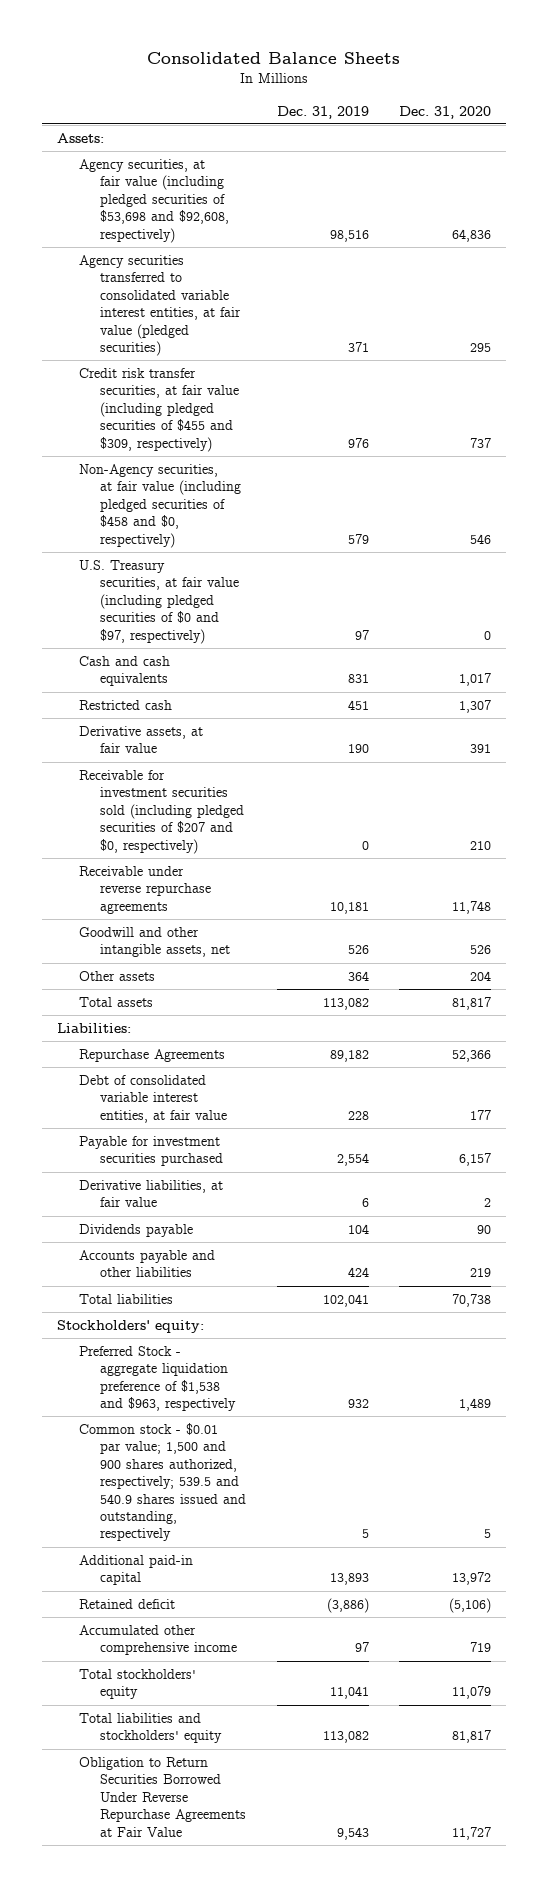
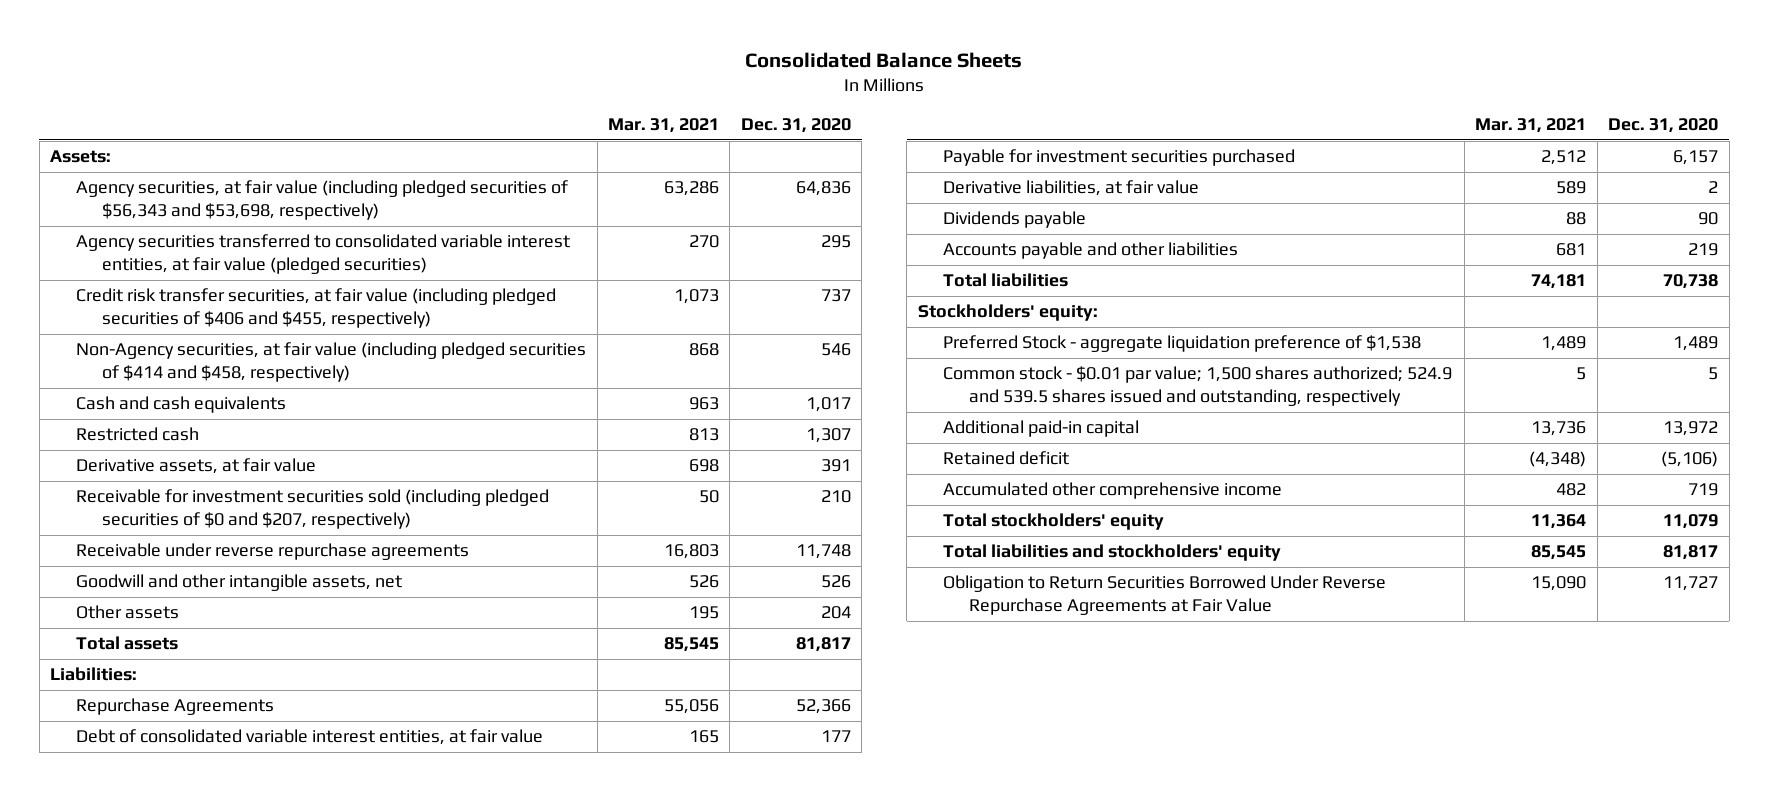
- | Dec. 31, 2019 | Dec. 31, 2020
+ | Mar. 31, 2021 | Dec. 31, 2020
- Agency securities, at fair value (including pledged securities of $53,698 and $92,608, respectively) | 98,516 | 64,836
+ Agency securities, at fair value (including pledged securities of $56,343 and $53,698, respectively) | 63,286 | 64,836
- Credit risk transfer securities, at fair value (including pledged securities of $455 and $309, respectively) | 976 | 737
- Non-Agency securities, at fair value (including pledged securities of $458 and $0, respectively) | 579 | 546
- U.S. Treasury securities, at fair value (including pledged securities of $0 and $97, respectively) | 97 | 0
+ Credit risk transfer securities, at fair value (including pledged securities of $406 and $455, respectively) | 1,073 | 737
+ Non-Agency securities, at fair value (including pledged securities of $414 and $458, respectively) | 868 | 546
- Receivable for investment securities sold (including pledged securities of $207 and $0, respectively) | 0 | 210
+ Receivable for investment securities sold (including pledged securities of $0 and $207, respectively) | 50 | 210
- Preferred Stock - aggregate liquidation preference of $1,538 and $963, respectively | 932 | 1,489
- Common stock - $0.01 par value; 1,500 and 900 shares authorized, respectively; 539.5 and 540.9 shares issued and outstanding, respectively | 5 | 5
+ Preferred Stock - aggregate liquidation preference of $1,538 | 1,489 | 1,489
+ Common stock - $0.01 par value; 1,500 shares authorized; 524.9 and 539.5 shares issued and outstanding, respectively | 5 | 5

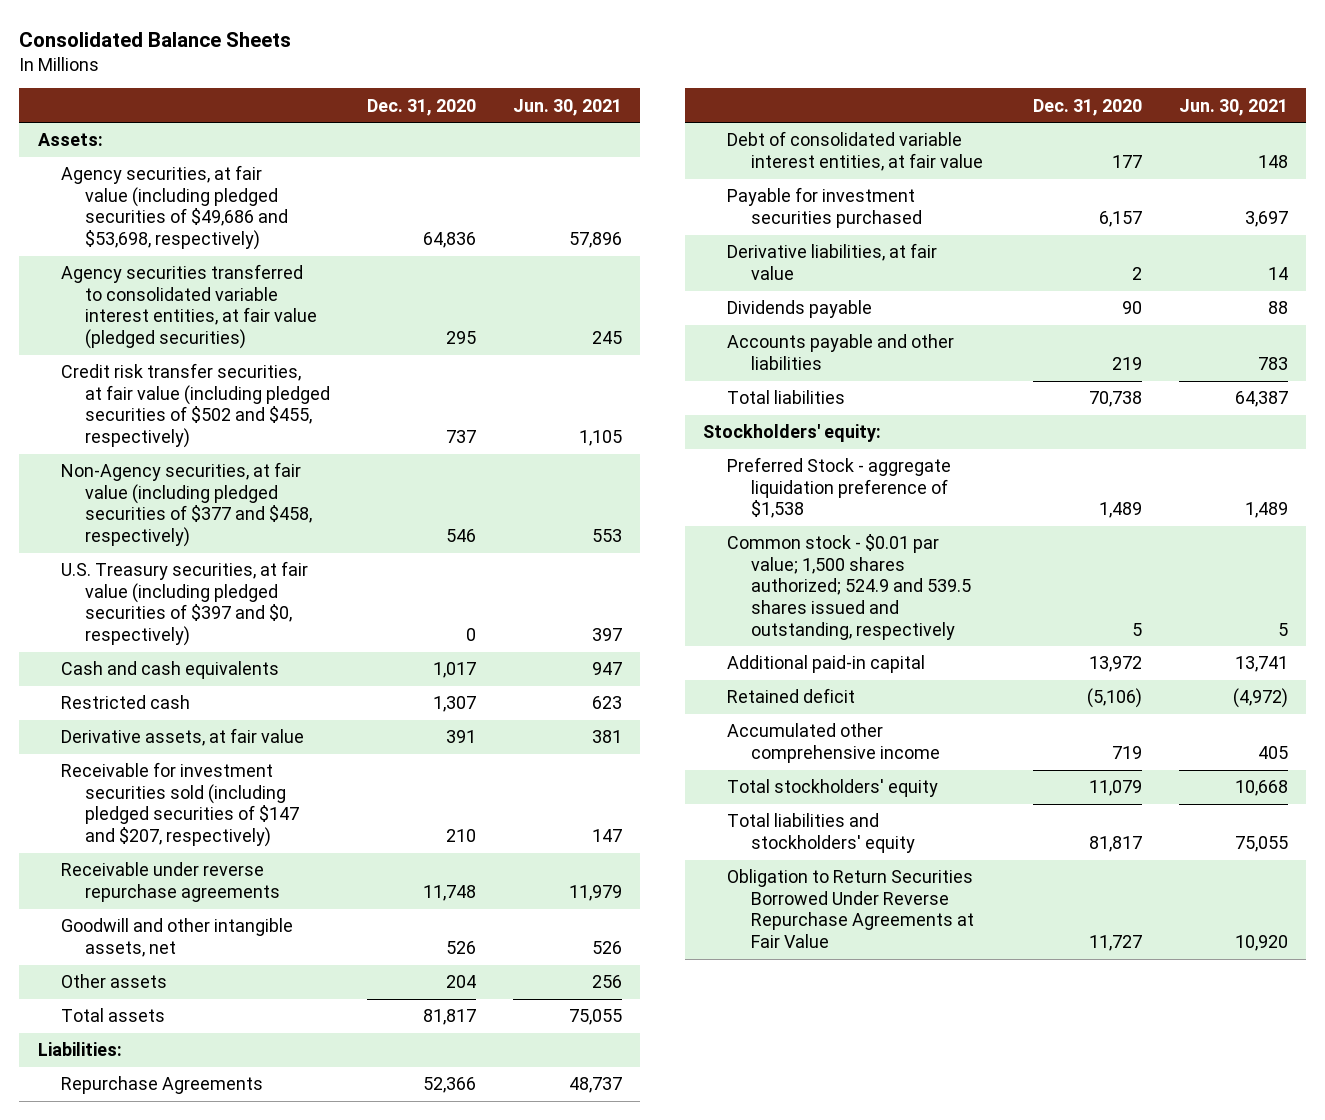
- | Mar. 31, 2021 | Dec. 31, 2020
+ | Dec. 31, 2020 | Jun. 30, 2021
- Agency securities, at fair value (including pledged securities of $56,343 and $53,698, respectively) | 63,286 | 64,836
+ Agency securities, at fair value (including pledged securities of $49,686 and $53,698, respectively) | 64,836 | 57,896
- Credit risk transfer securities, at fair value (including pledged securities of $406 and $455, respectively) | 1,073 | 737
- Non-Agency securities, at fair value (including pledged securities of $414 and $458, respectively) | 868 | 546
+ Credit risk transfer securities, at fair value (including pledged securities of $502 and $455, respectively) | 737 | 1,105
+ Non-Agency securities, at fair value (including pledged securities of $377 and $458, respectively) | 546 | 553
+ U.S. Treasury securities, at fair value (including pledged securities of $397 and $0, respectively) | 0 | 397
- Receivable for investment securities sold (including pledged securities of $0 and $207, respectively) | 50 | 210
+ Receivable for investment securities sold (including pledged securities of $147 and $207, respectively) | 210 | 147

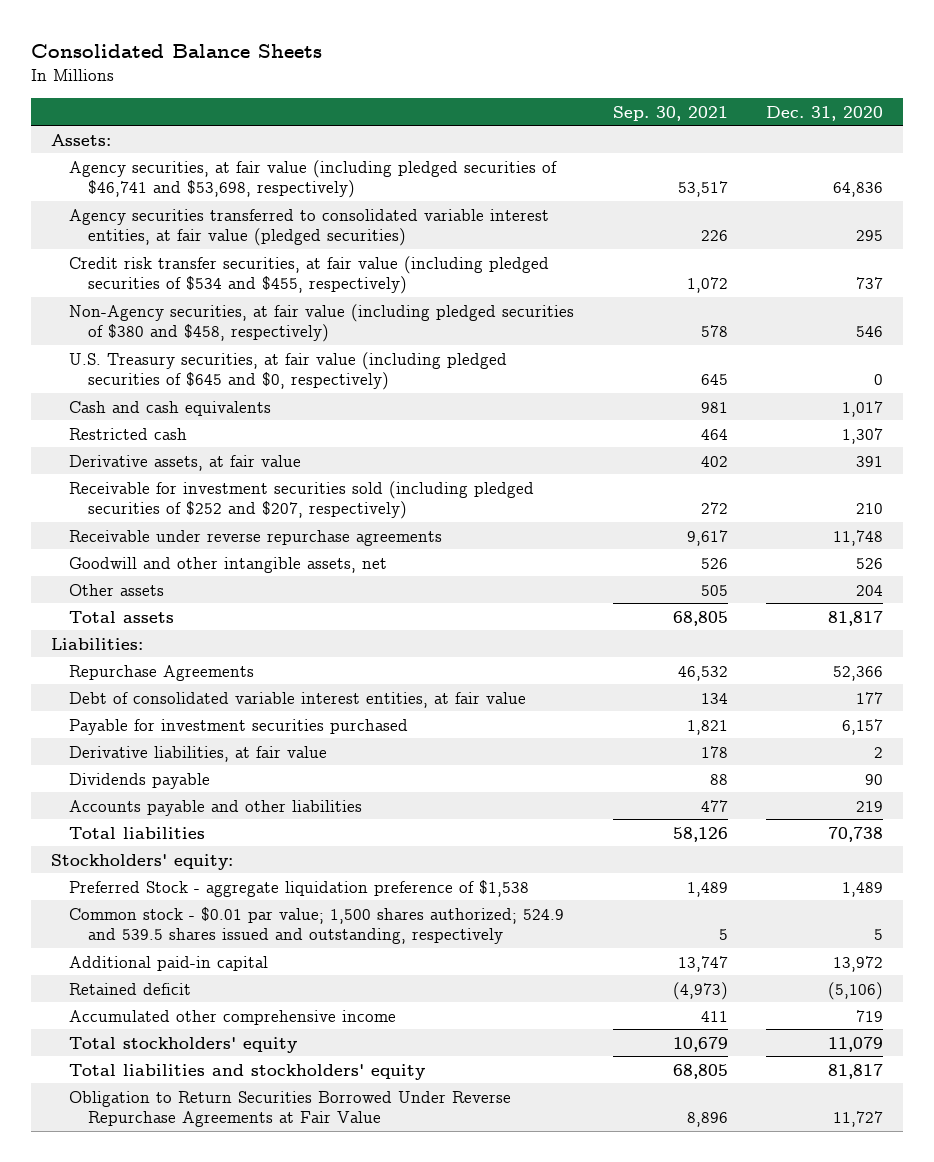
- | Dec. 31, 2020 | Jun. 30, 2021
+ | Sep. 30, 2021 | Dec. 31, 2020
- Agency securities, at fair value (including pledged securities of $49,686 and $53,698, respectively) | 64,836 | 57,896
+ Agency securities, at fair value (including pledged securities of $46,741 and $53,698, respectively) | 53,517 | 64,836
- Credit risk transfer securities, at fair value (including pledged securities of $502 and $455, respectively) | 737 | 1,105
- Non-Agency securities, at fair value (including pledged securities of $377 and $458, respectively) | 546 | 553
- U.S. Treasury securities, at fair value (including pledged securities of $397 and $0, respectively) | 0 | 397
+ Credit risk transfer securities, at fair value (including pledged securities of $534 and $455, respectively) | 1,072 | 737
+ Non-Agency securities, at fair value (including pledged securities of $380 and $458, respectively) | 578 | 546
+ U.S. Treasury securities, at fair value (including pledged securities of $645 and $0, respectively) | 645 | 0
- Receivable for investment securities sold (including pledged securities of $147 and $207, respectively) | 210 | 147
+ Receivable for investment securities sold (including pledged securities of $252 and $207, respectively) | 272 | 210

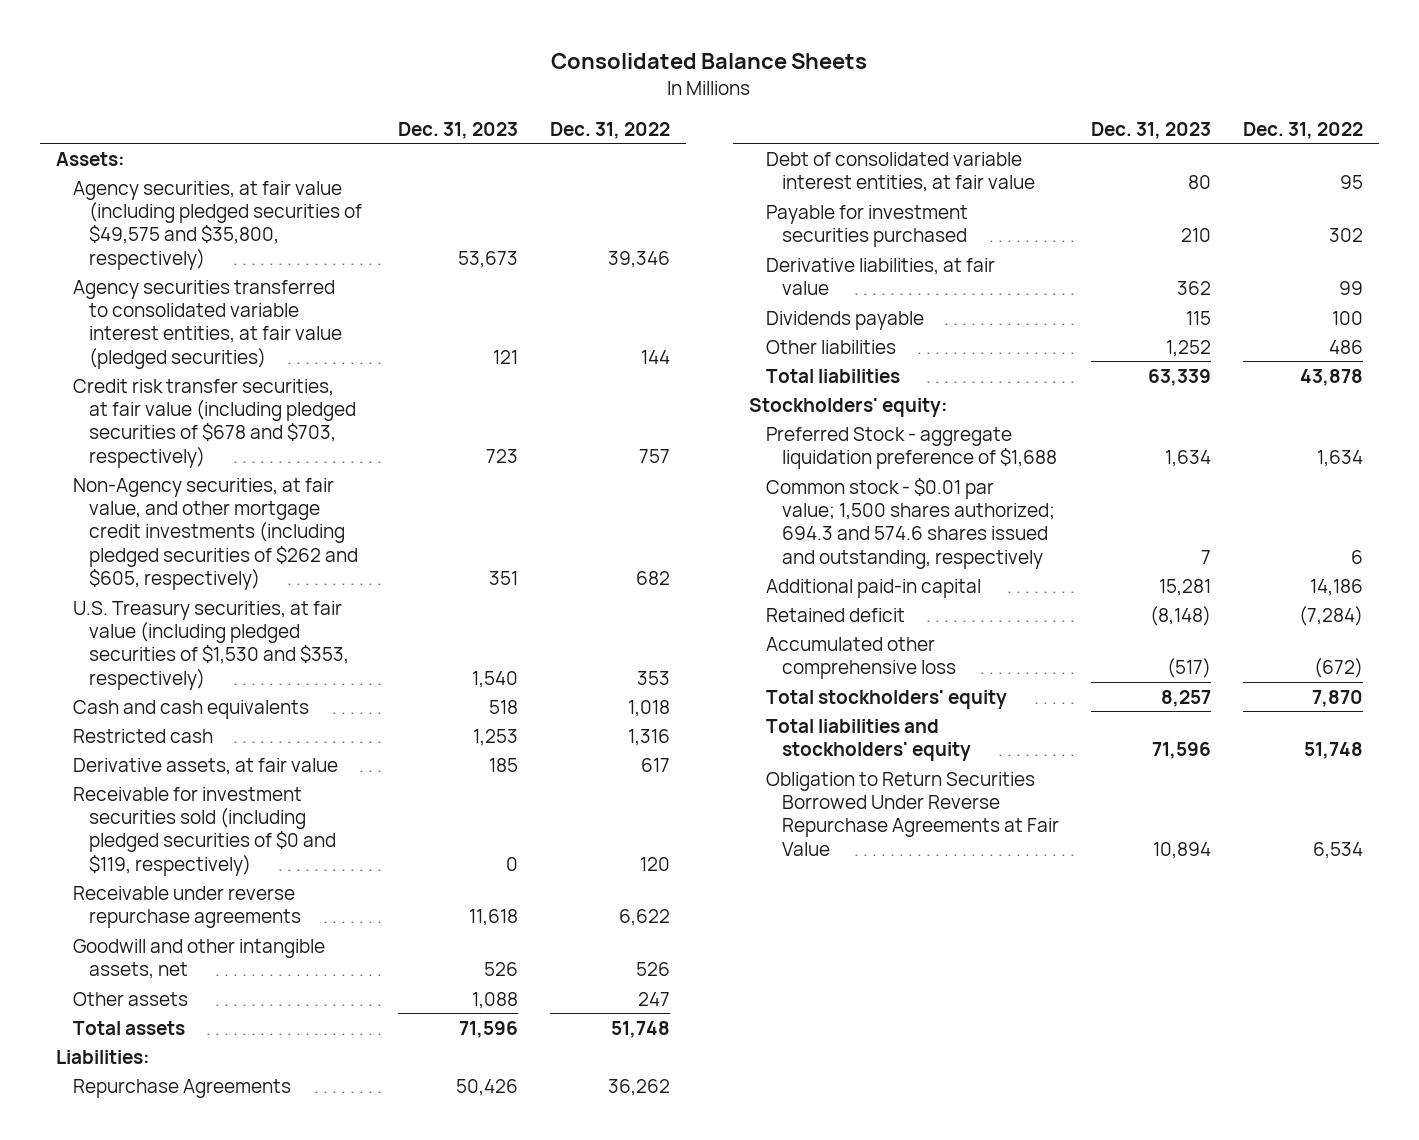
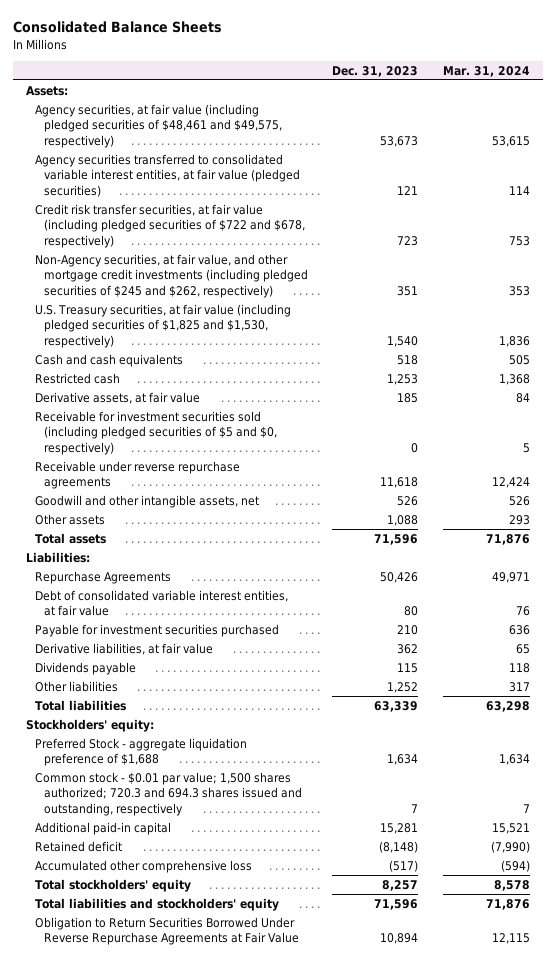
- | Dec. 31, 2023 | Dec. 31, 2022
+ | Dec. 31, 2023 | Mar. 31, 2024
- Agency securities, at fair value (including pledged securities of $49,575 and $35,800, respectively) | 53,673 | 39,346
+ Agency securities, at fair value (including pledged securities of $48,461 and $49,575, respectively) | 53,673 | 53,615
- Credit risk transfer securities, at fair value (including pledged securities of $678 and $703, respectively) | 723 | 757
- Non-Agency securities, at fair value, and other mortgage credit investments (including pledged securities of $262 and $605, respectively) | 351 | 682
- U.S. Treasury securities, at fair value (including pledged securities of $1,530 and $353, respectively) | 1,540 | 353
+ Credit risk transfer securities, at fair value (including pledged securities of $722 and $678, respectively) | 723 | 753
+ Non-Agency securities, at fair value, and other mortgage credit investments (including pledged securities of $245 and $262, respectively) | 351 | 353
+ U.S. Treasury securities, at fair value (including pledged securities of $1,825 and $1,530, respectively) | 1,540 | 1,836
- Receivable for investment securities sold (including pledged securities of $0 and $119, respectively) | 0 | 120
+ Receivable for investment securities sold (including pledged securities of $5 and $0, respectively) | 0 | 5
- Common stock - $0.01 par value; 1,500 shares authorized; 694.3 and 574.6 shares issued and outstanding, respectively | 7 | 6
+ Common stock - $0.01 par value; 1,500 shares authorized; 720.3 and 694.3 shares issued and outstanding, respectively | 7 | 7

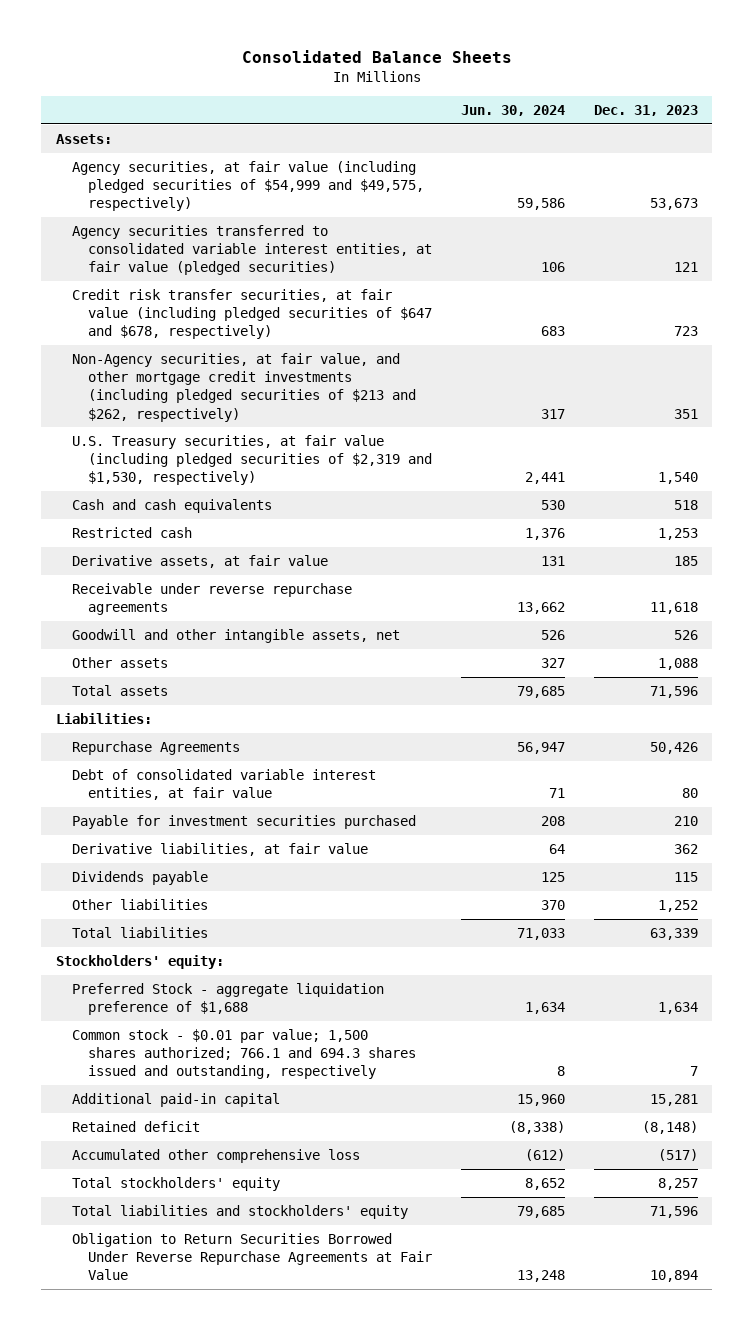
- | Dec. 31, 2023 | Mar. 31, 2024
+ | Jun. 30, 2024 | Dec. 31, 2023
- Agency securities, at fair value (including pledged securities of $48,461 and $49,575, respectively) | 53,673 | 53,615
+ Agency securities, at fair value (including pledged securities of $54,999 and $49,575, respectively) | 59,586 | 53,673
- Credit risk transfer securities, at fair value (including pledged securities of $722 and $678, respectively) | 723 | 753
- Non-Agency securities, at fair value, and other mortgage credit investments (including pledged securities of $245 and $262, respectively) | 351 | 353
- U.S. Treasury securities, at fair value (including pledged securities of $1,825 and $1,530, respectively) | 1,540 | 1,836
+ Credit risk transfer securities, at fair value (including pledged securities of $647 and $678, respectively) | 683 | 723
+ Non-Agency securities, at fair value, and other mortgage credit investments (including pledged securities of $213 and $262, respectively) | 317 | 351
+ U.S. Treasury securities, at fair value (including pledged securities of $2,319 and $1,530, respectively) | 2,441 | 1,540
- Receivable for investment securities sold (including pledged securities of $5 and $0, respectively) | 0 | 5
- Common stock - $0.01 par value; 1,500 shares authorized; 720.3 and 694.3 shares issued and outstanding, respectively | 7 | 7
+ Common stock - $0.01 par value; 1,500 shares authorized; 766.1 and 694.3 shares issued and outstanding, respectively | 8 | 7

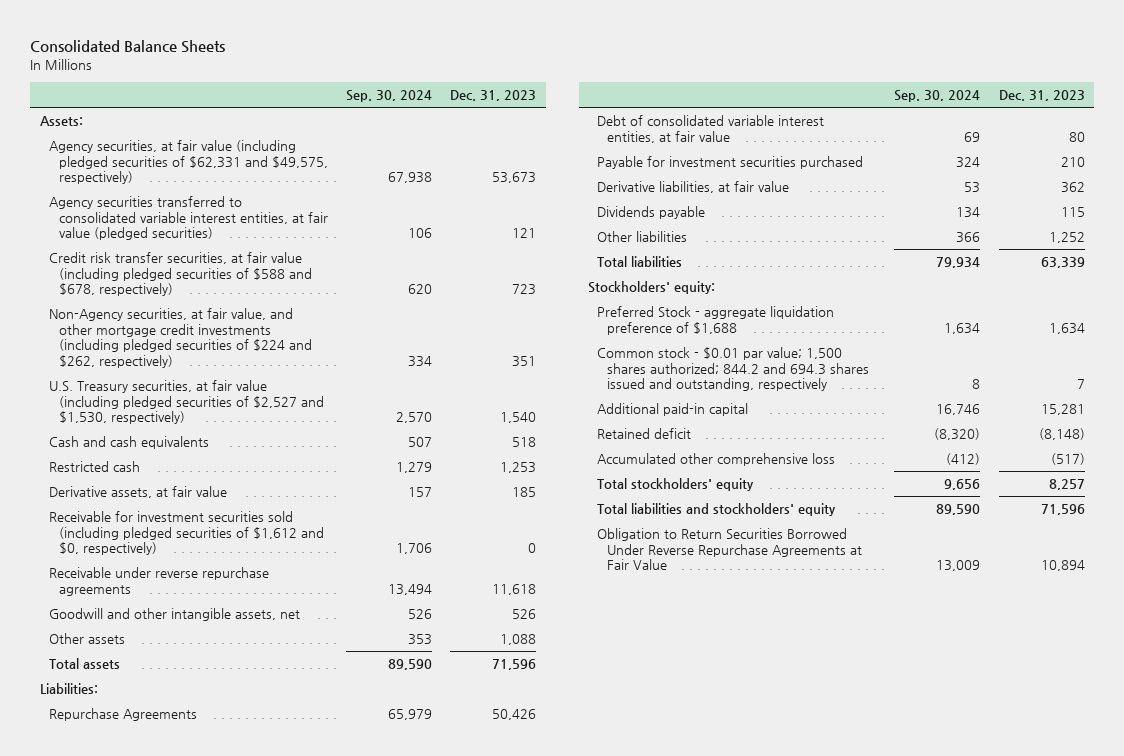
- | Jun. 30, 2024 | Dec. 31, 2023
+ | Sep. 30, 2024 | Dec. 31, 2023
- Agency securities, at fair value (including pledged securities of $54,999 and $49,575, respectively) | 59,586 | 53,673
+ Agency securities, at fair value (including pledged securities of $62,331 and $49,575, respectively) | 67,938 | 53,673
- Credit risk transfer securities, at fair value (including pledged securities of $647 and $678, respectively) | 683 | 723
- Non-Agency securities, at fair value, and other mortgage credit investments (including pledged securities of $213 and $262, respectively) | 317 | 351
- U.S. Treasury securities, at fair value (including pledged securities of $2,319 and $1,530, respectively) | 2,441 | 1,540
+ Credit risk transfer securities, at fair value (including pledged securities of $588 and $678, respectively) | 620 | 723
+ Non-Agency securities, at fair value, and other mortgage credit investments (including pledged securities of $224 and $262, respectively) | 334 | 351
+ U.S. Treasury securities, at fair value (including pledged securities of $2,527 and $1,530, respectively) | 2,570 | 1,540
+ Receivable for investment securities sold (including pledged securities of $1,612 and $0, respectively) | 1,706 | 0
- Common stock - $0.01 par value; 1,500 shares authorized; 766.1 and 694.3 shares issued and outstanding, respectively | 8 | 7
+ Common stock - $0.01 par value; 1,500 shares authorized; 844.2 and 694.3 shares issued and outstanding, respectively | 8 | 7

